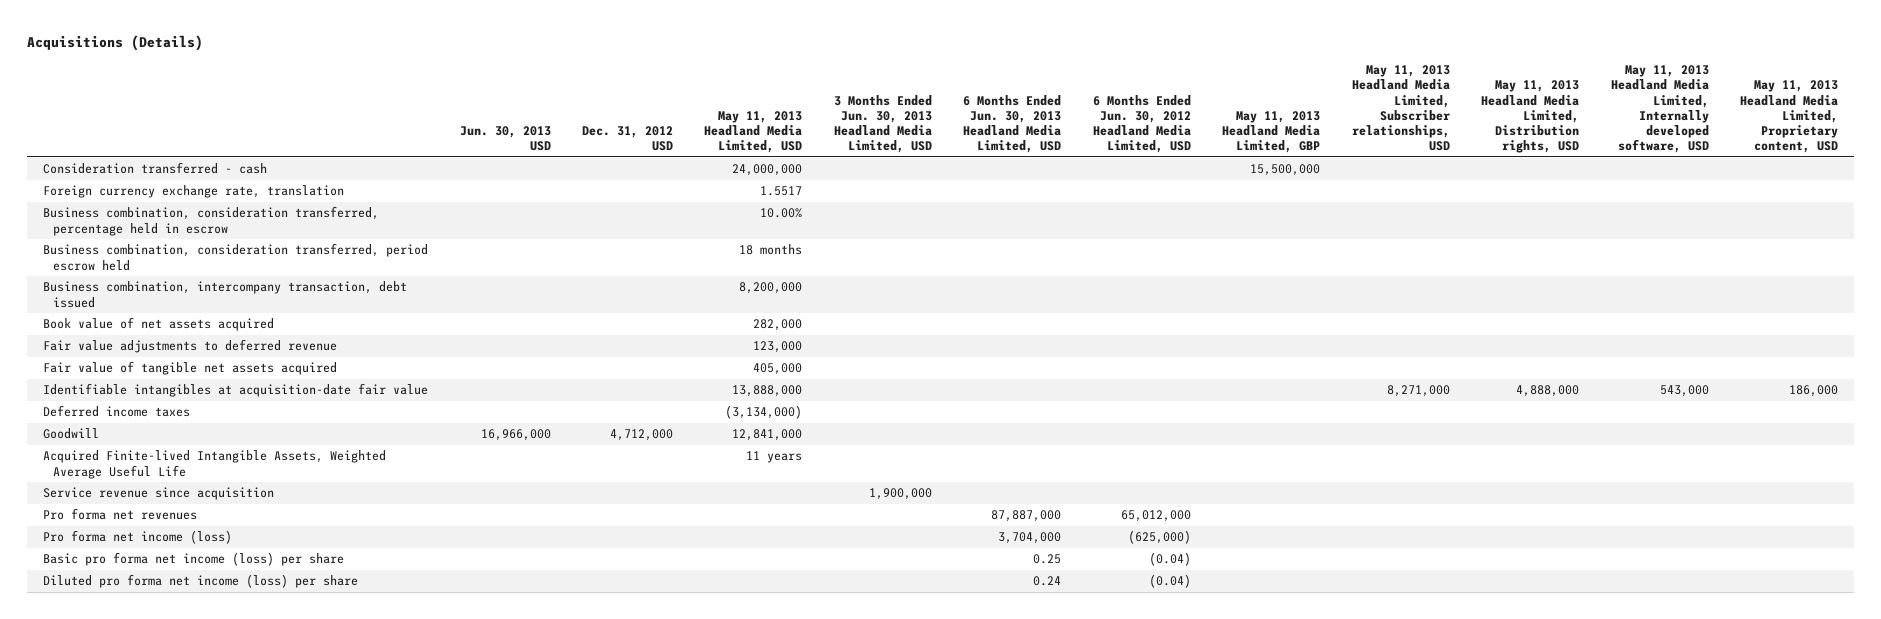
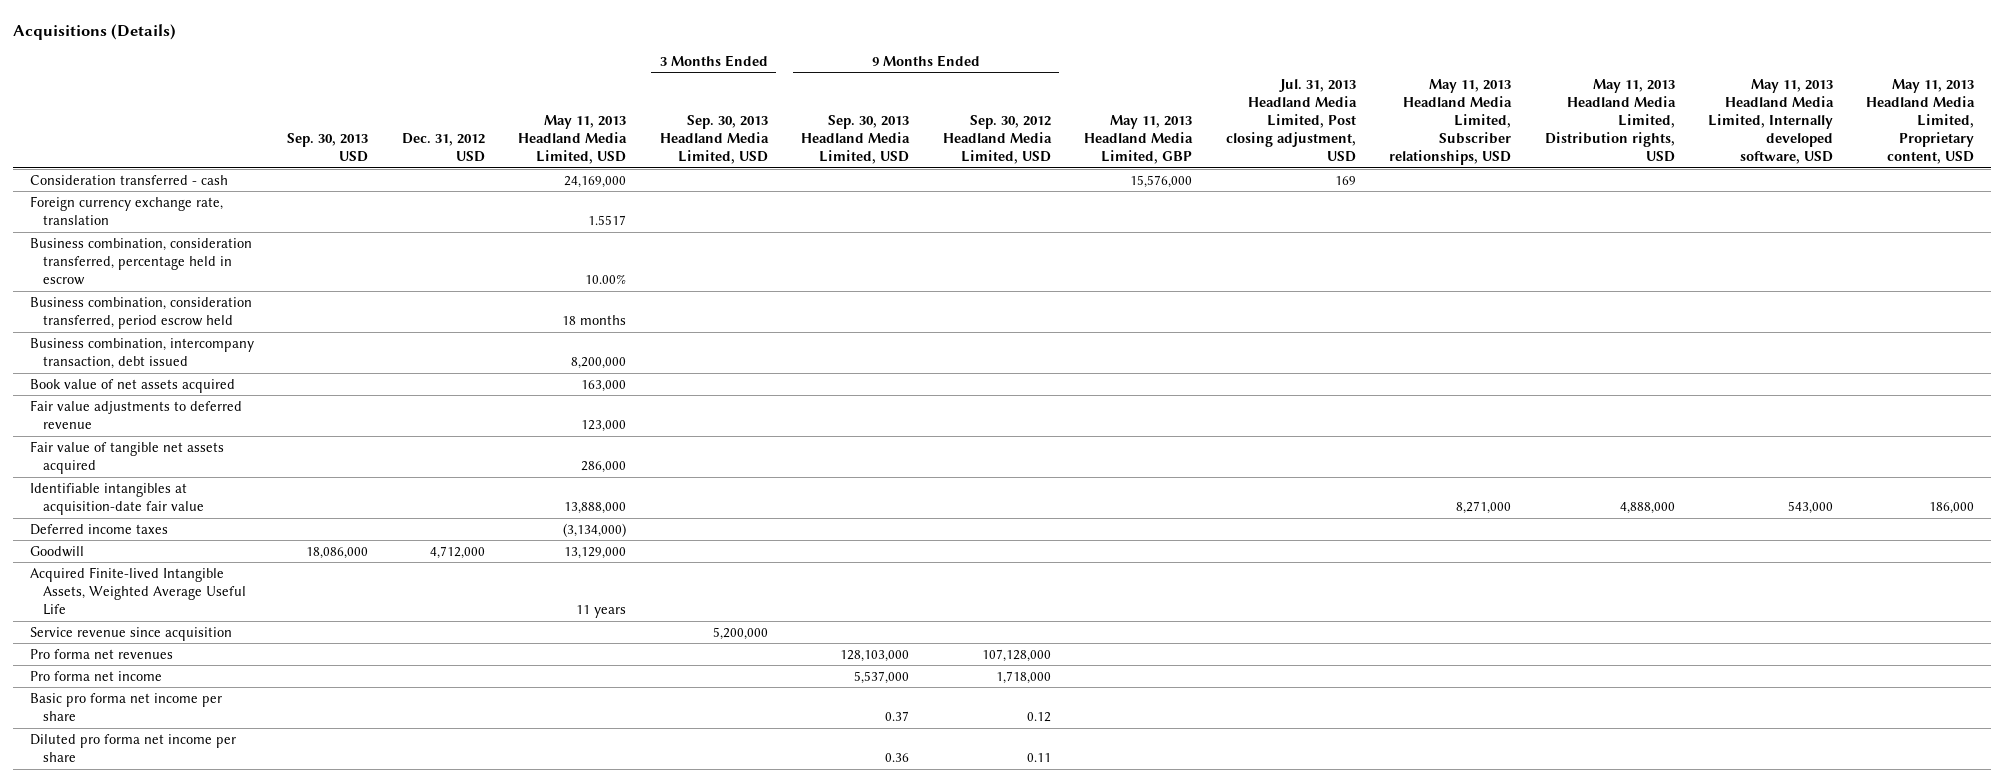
- | Jun. 30, 2013 USD | Dec. 31, 2012 USD | May 11, 2013 Headland Media Limited, USD | 3 Months Ended Jun. 30, 2013 Headland Media Limited, USD | 6 Months Ended Jun. 30, 2013 Headland Media Limited, USD | 6 Months Ended Jun. 30, 2012 Headland Media Limited, USD | May 11, 2013 Headland Media Limited, GBP | May 11, 2013 Headland Media Limited, Subscriber relationships, USD | May 11, 2013 Headland Media Limited, Distribution rights, USD | May 11, 2013 Headland Media Limited, Internally developed software, USD | May 11, 2013 Headland Media Limited, Proprietary content, USD
+ | Sep. 30, 2013 USD | Dec. 31, 2012 USD | May 11, 2013 Headland Media Limited, USD | 3 Months Ended Sep. 30, 2013 Headland Media Limited, USD | 9 Months Ended Sep. 30, 2013 Headland Media Limited, USD | 9 Months Ended Sep. 30, 2012 Headland Media Limited, USD | May 11, 2013 Headland Media Limited, GBP | Jul. 31, 2013 Headland Media Limited, Post closing adjustment, USD | May 11, 2013 Headland Media Limited, Subscriber relationships, USD | May 11, 2013 Headland Media Limited, Distribution rights, USD | May 11, 2013 Headland Media Limited, Internally developed software, USD | May 11, 2013 Headland Media Limited, Proprietary content, USD
- Consideration transferred - cash | | | 24,000,000 | | | | 15,500,000 | | | |
+ Consideration transferred - cash | | | 24,169,000 | | | | 15,576,000 | 169 | | | |
- Book value of net assets acquired | | | 282,000 | | | | | | | |
+ Book value of net assets acquired | | | 163,000 | | | | | | | | |
- Fair value of tangible net assets acquired | | | 405,000 | | | | | | | |
+ Fair value of tangible net assets acquired | | | 286,000 | | | | | | | | |
- Goodwill | 16,966,000 | 4,712,000 | 12,841,000 | | | | | | | |
+ Goodwill | 18,086,000 | 4,712,000 | 13,129,000 | | | | | | | | |
- Pro forma net income (loss) | | | | | 3,704,000 | (625,000) | | | | |
- Basic pro forma net income (loss) per share | | | | | 0.25 | (0.04) | | | | |
- Diluted pro forma net income (loss) per share | | | | | 0.24 | (0.04) | | | | |
+ Pro forma net income | | | | | 5,537,000 | 1,718,000 | | | | | |
+ Basic pro forma net income per share | | | | | 0.37 | 0.12 | | | | | |
+ Diluted pro forma net income per share | | | | | 0.36 | 0.11 | | | | | |

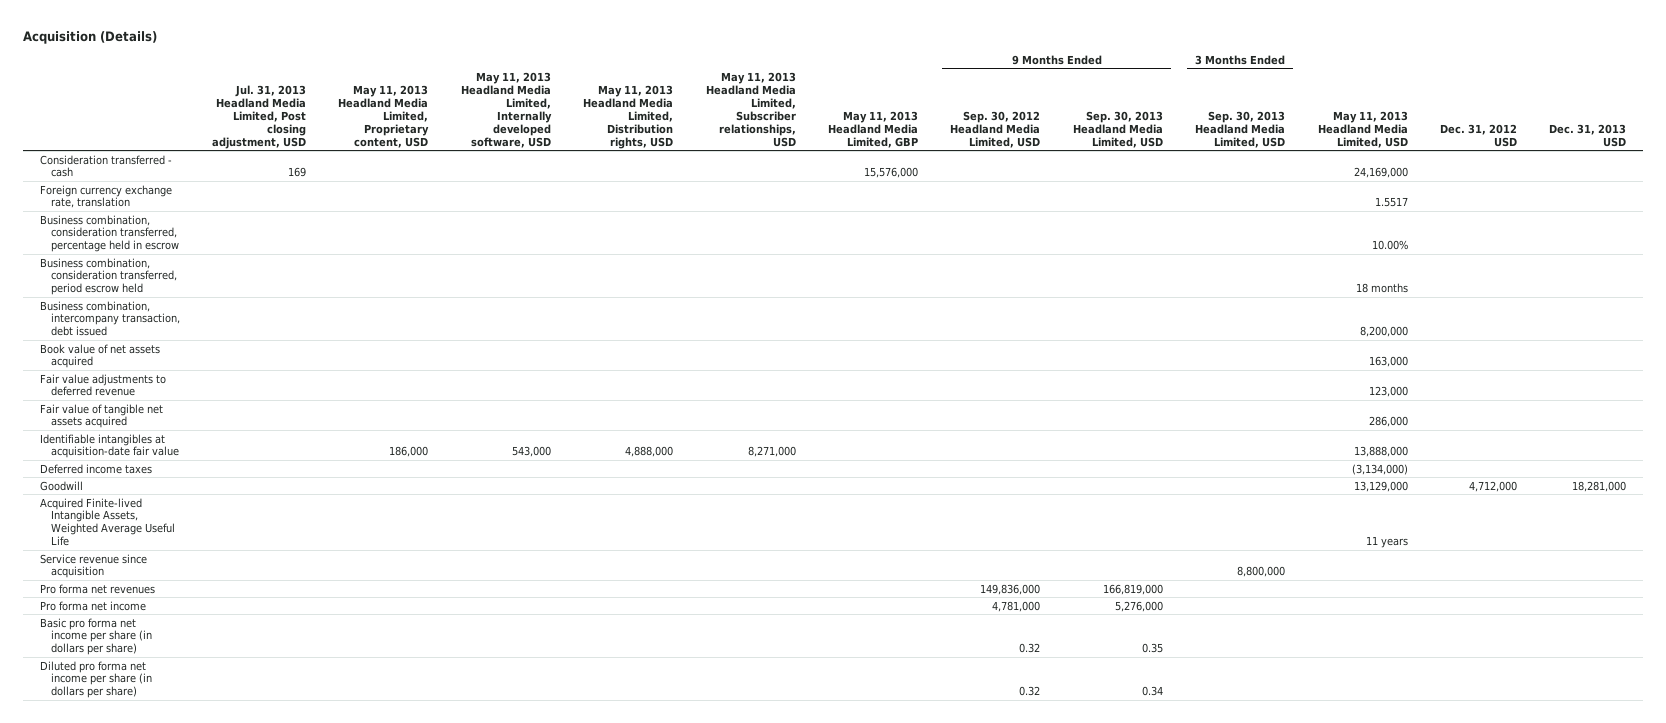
- Acquisitions (Details)
+ Acquisition (Details)
- | Sep. 30, 2013 USD | Dec. 31, 2012 USD | May 11, 2013 Headland Media Limited, USD | 3 Months Ended Sep. 30, 2013 Headland Media Limited, USD | 9 Months Ended Sep. 30, 2013 Headland Media Limited, USD | 9 Months Ended Sep. 30, 2012 Headland Media Limited, USD | May 11, 2013 Headland Media Limited, GBP | Jul. 31, 2013 Headland Media Limited, Post closing adjustment, USD | May 11, 2013 Headland Media Limited, Subscriber relationships, USD | May 11, 2013 Headland Media Limited, Distribution rights, USD | May 11, 2013 Headland Media Limited, Internally developed software, USD | May 11, 2013 Headland Media Limited, Proprietary content, USD
+ | Jul. 31, 2013 Headland Media Limited, Post closing adjustment, USD | May 11, 2013 Headland Media Limited, Proprietary content, USD | May 11, 2013 Headland Media Limited, Internally developed software, USD | May 11, 2013 Headland Media Limited, Distribution rights, USD | May 11, 2013 Headland Media Limited, Subscriber relationships, USD | May 11, 2013 Headland Media Limited, GBP | 9 Months Ended Sep. 30, 2012 Headland Media Limited, USD | 9 Months Ended Sep. 30, 2013 Headland Media Limited, USD | 3 Months Ended Sep. 30, 2013 Headland Media Limited, USD | May 11, 2013 Headland Media Limited, USD | Dec. 31, 2012 USD | Dec. 31, 2013 USD
- Service revenue since acquisition | | | | 5,200,000 | | | | | | | |
- Pro forma net revenues | | | | | 128,103,000 | 107,128,000 | | | | | |
- Pro forma net income | | | | | 5,537,000 | 1,718,000 | | | | | |
- Basic pro forma net income per share | | | | | 0.37 | 0.12 | | | | | |
- Diluted pro forma net income per share | | | | | 0.36 | 0.11 | | | | | |
+ Service revenue since acquisition | | | | | | | | | 8,800,000 | | |
+ Pro forma net revenues | | | | | | | 149,836,000 | 166,819,000 | | | |
+ Pro forma net income | | | | | | | 4,781,000 | 5,276,000 | | | |
+ Basic pro forma net income per share (in dollars per share) | | | | | | | 0.32 | 0.35 | | | |
+ Diluted pro forma net income per share (in dollars per share) | | | | | | | 0.32 | 0.34 | | | |

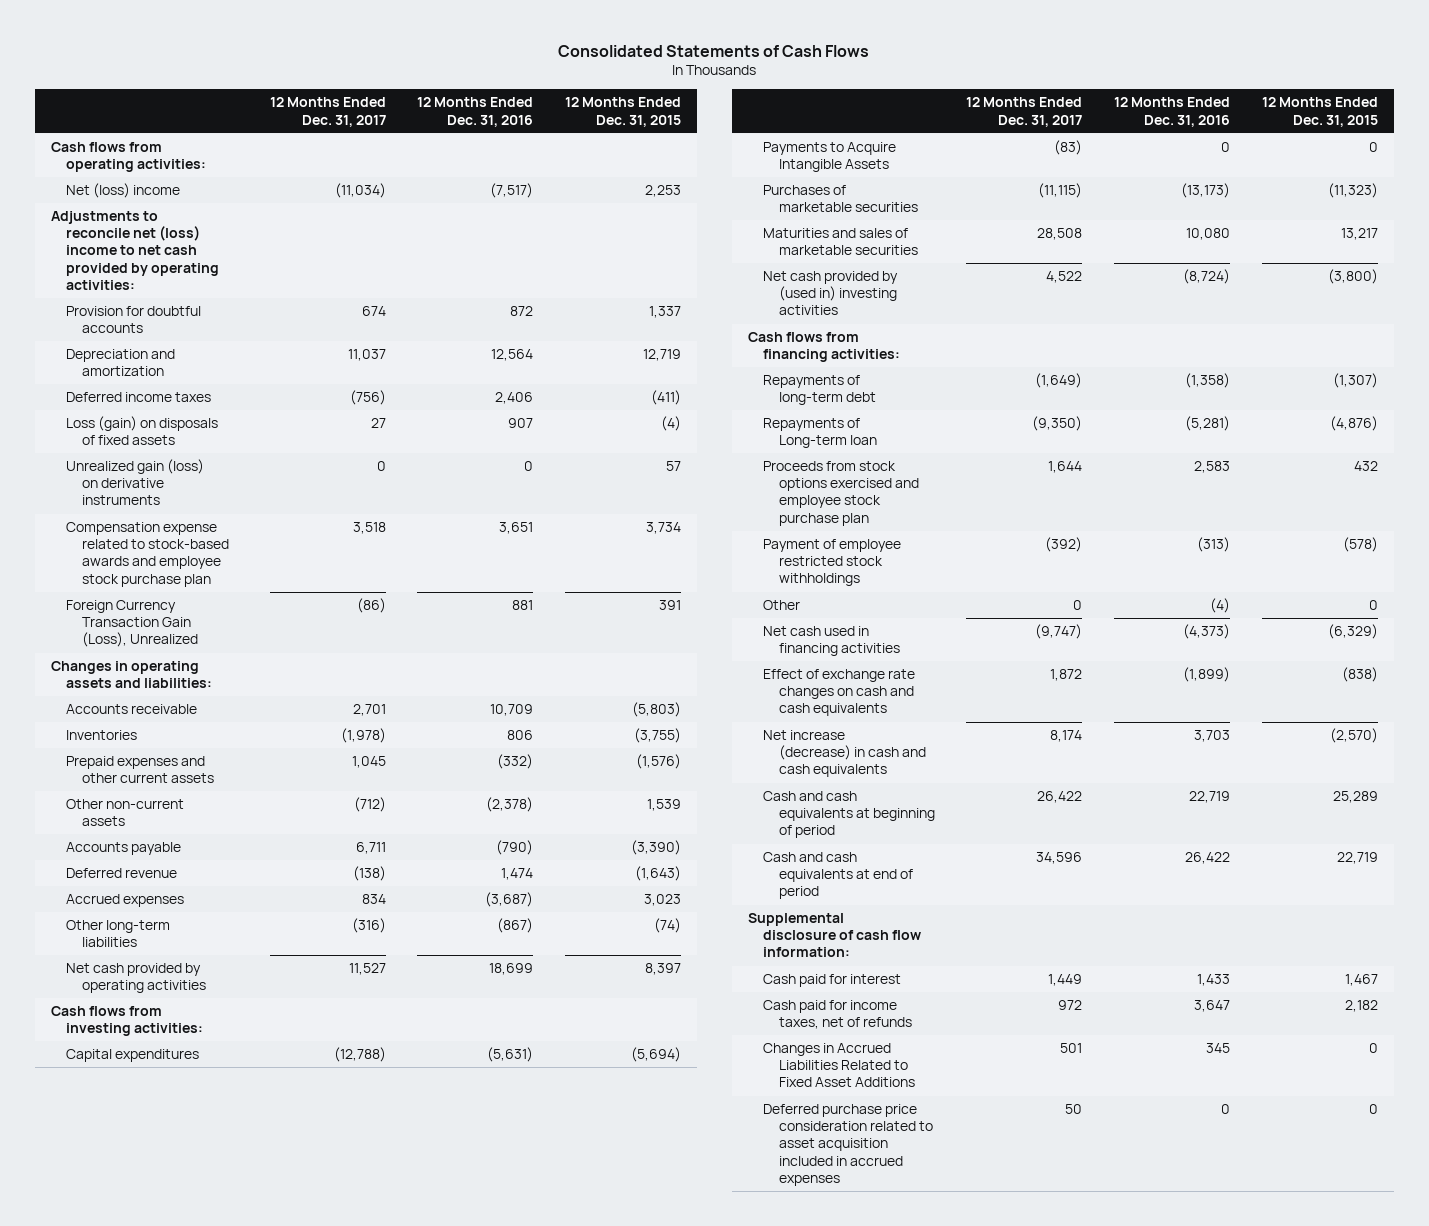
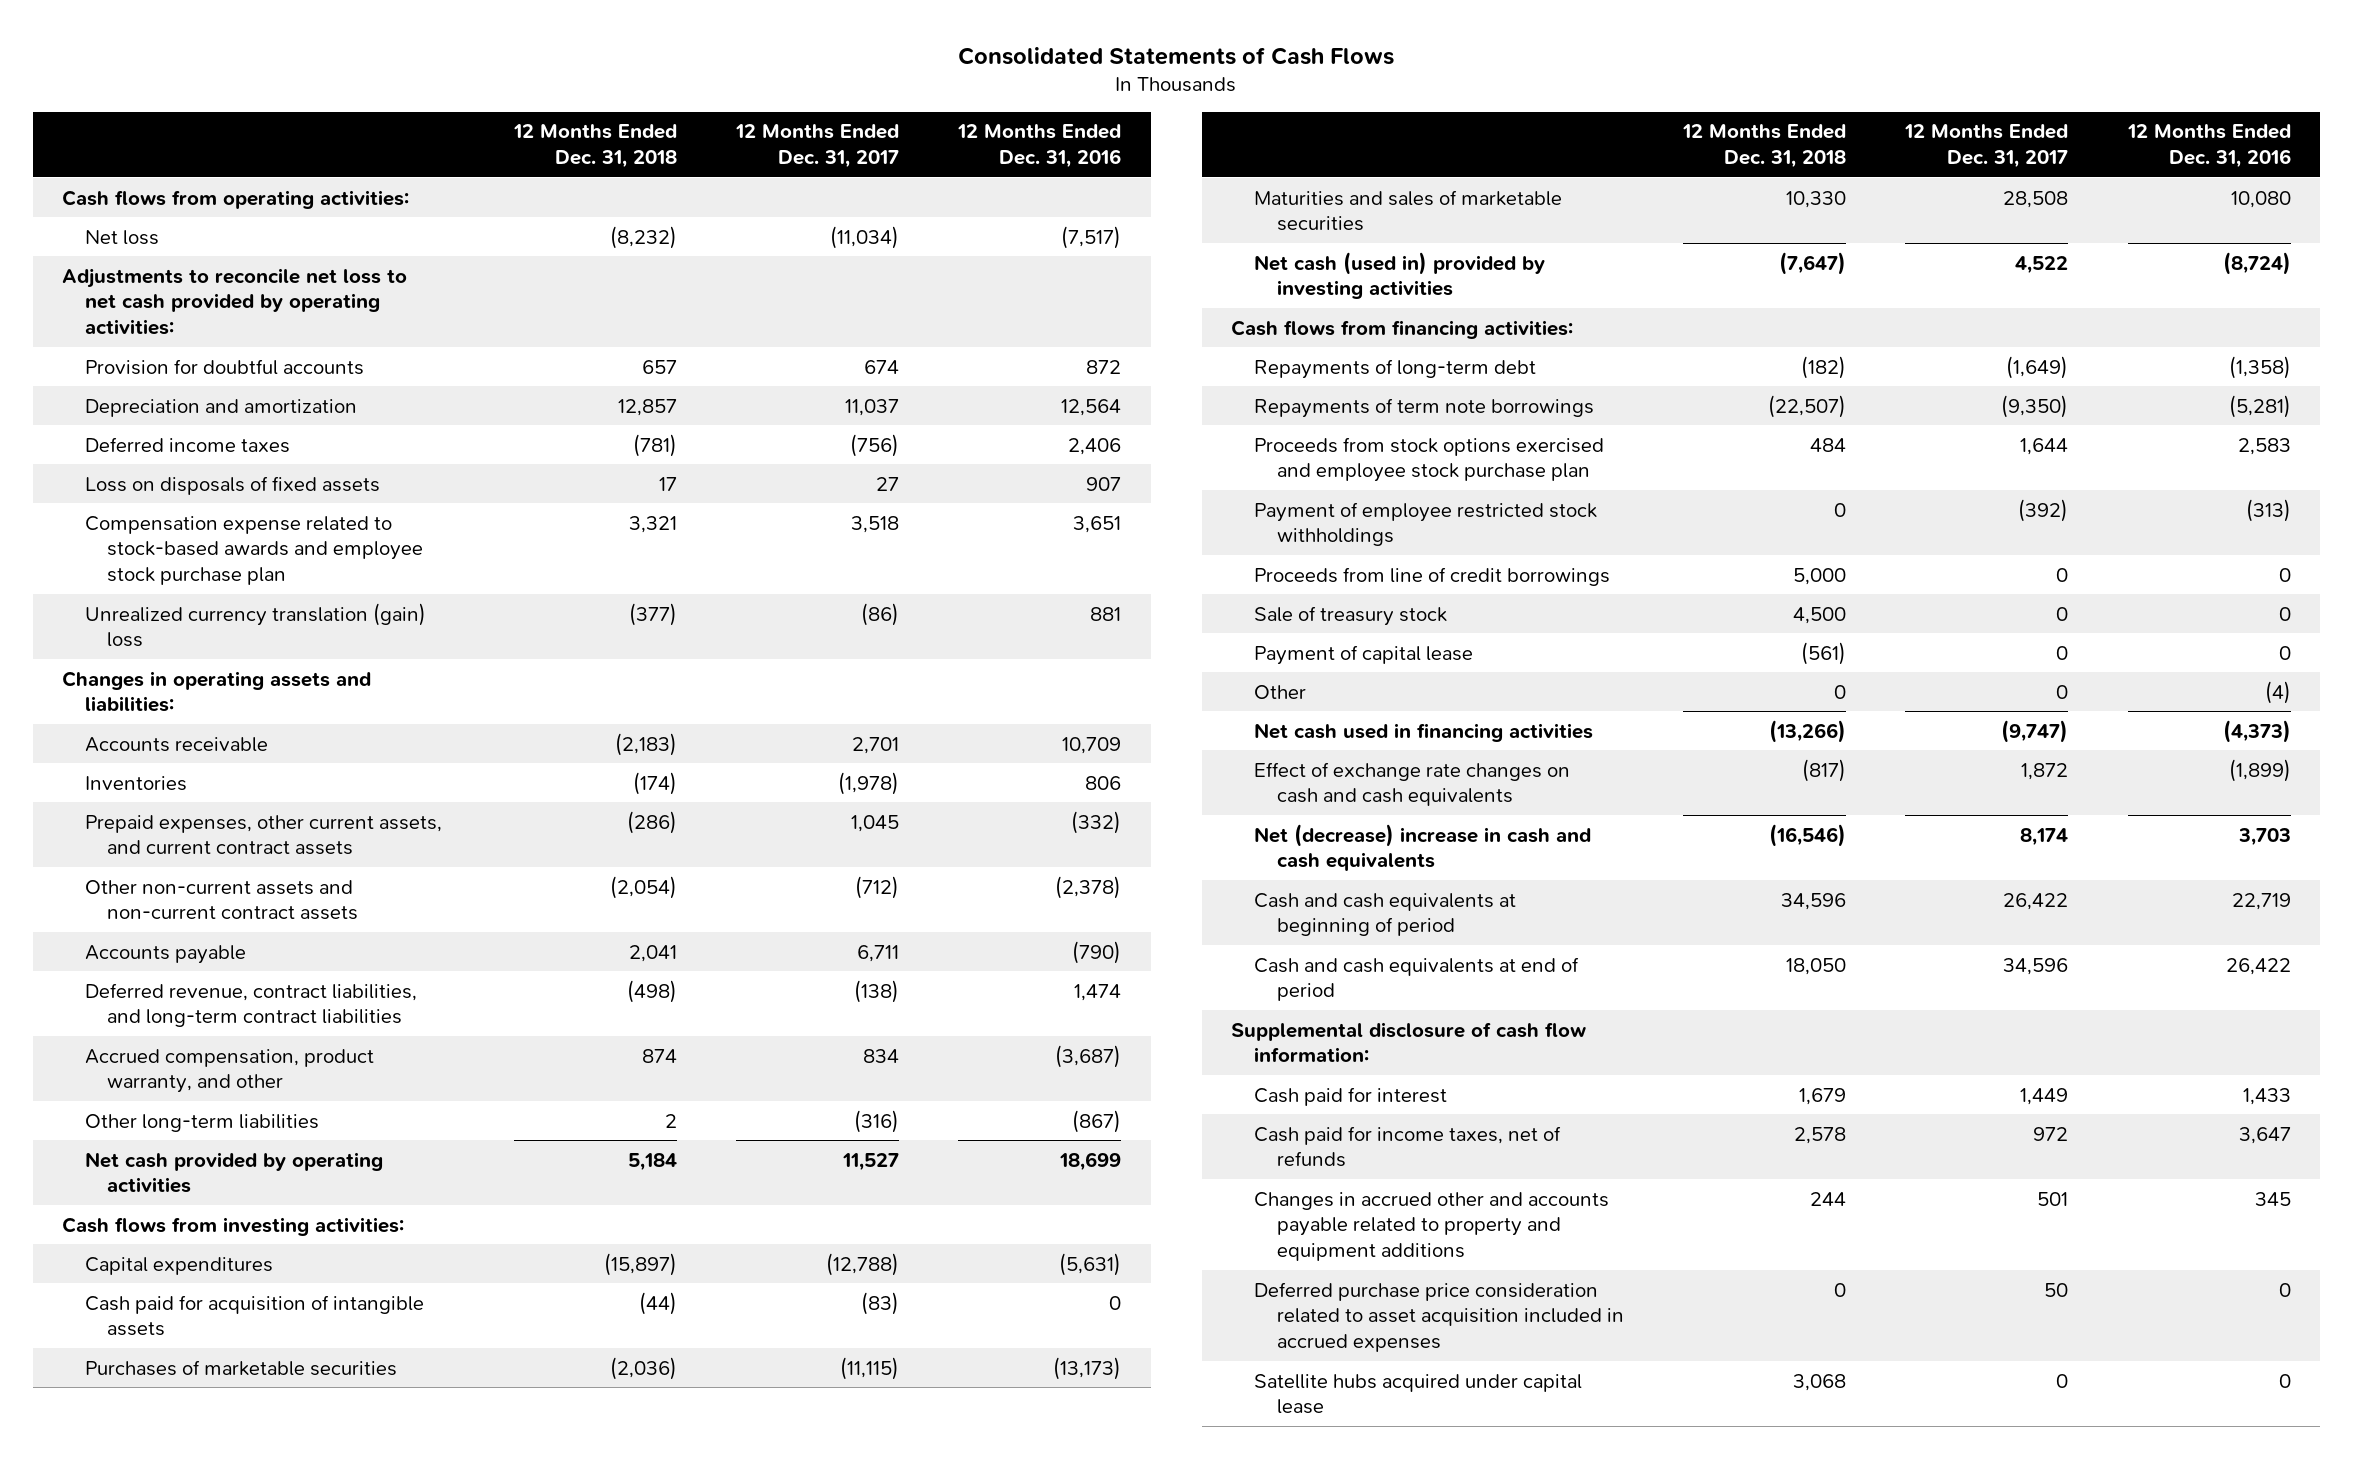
- | 12 Months Ended Dec. 31, 2017 | 12 Months Ended Dec. 31, 2016 | 12 Months Ended Dec. 31, 2015
+ | 12 Months Ended Dec. 31, 2018 | 12 Months Ended Dec. 31, 2017 | 12 Months Ended Dec. 31, 2016
- Net (loss) income | (11,034) | (7,517) | 2,253
- Adjustments to reconcile net (loss) income to net cash provided by operating activities:
+ Net loss | (8,232) | (11,034) | (7,517)
+ Adjustments to reconcile net loss to net cash provided by operating activities:
- Loss (gain) on disposals of fixed assets | 27 | 907 | (4)
- Unrealized gain (loss) on derivative instruments | 0 | 0 | 57
+ Loss on disposals of fixed assets | 17 | 27 | 907
- Foreign Currency Transaction Gain (Loss), Unrealized | (86) | 881 | 391
+ Unrealized currency translation (gain) loss | (377) | (86) | 881
- Prepaid expenses and other current assets | 1,045 | (332) | (1,576)
- Other non-current assets | (712) | (2,378) | 1,539
+ Prepaid expenses, other current assets, and current contract assets | (286) | 1,045 | (332)
+ Other non-current assets and non-current contract assets | (2,054) | (712) | (2,378)
- Deferred revenue | (138) | 1,474 | (1,643)
- Accrued expenses | 834 | (3,687) | 3,023
+ Deferred revenue, contract liabilities, and long-term contract liabilities | (498) | (138) | 1,474
+ Accrued compensation, product warranty, and other | 874 | 834 | (3,687)
- Payments to Acquire Intangible Assets | (83) | 0 | 0
+ Cash paid for acquisition of intangible assets | (44) | (83) | 0
- Net cash provided by (used in) investing activities | 4,522 | (8,724) | (3,800)
+ Net cash (used in) provided by investing activities | (7,647) | 4,522 | (8,724)
- Repayments of Long-term loan | (9,350) | (5,281) | (4,876)
+ Repayments of term note borrowings | (22,507) | (9,350) | (5,281)
+ Proceeds from line of credit borrowings | 5,000 | 0 | 0
+ Sale of treasury stock | 4,500 | 0 | 0
+ Payment of capital lease | (561) | 0 | 0
- Net increase (decrease) in cash and cash equivalents | 8,174 | 3,703 | (2,570)
+ Net (decrease) increase in cash and cash equivalents | (16,546) | 8,174 | 3,703
- Changes in Accrued Liabilities Related to Fixed Asset Additions | 501 | 345 | 0
+ Changes in accrued other and accounts payable related to property and equipment additions | 244 | 501 | 345
+ Satellite hubs acquired under capital lease | 3,068 | 0 | 0

